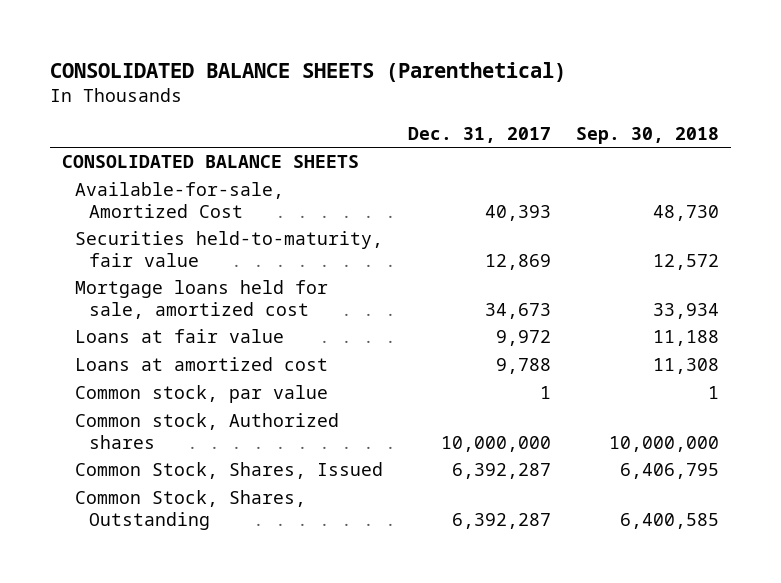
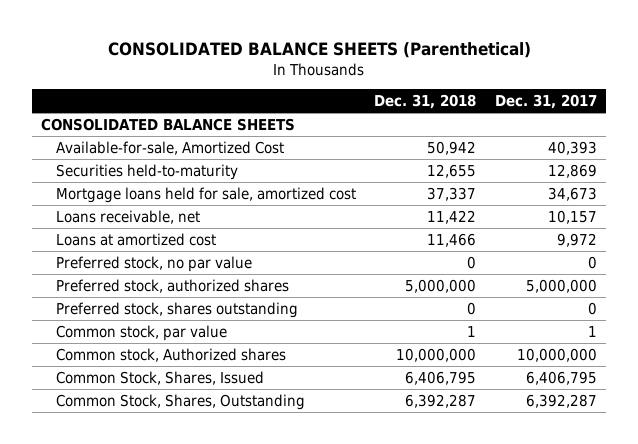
- | Dec. 31, 2017 | Sep. 30, 2018
+ | Dec. 31, 2018 | Dec. 31, 2017
- Securities held-to-maturity, fair value | 12,869 | 12,572
+ Securities held-to-maturity | 12,655 | 12,869
- Loans at fair value | 9,972 | 11,188
- Loans at amortized cost | 9,788 | 11,308
+ Loans receivable, net | 11,422 | 10,157
+ Loans at amortized cost | 11,466 | 9,972
+ Preferred stock, no par value | 0 | 0
+ Preferred stock, authorized shares | 5,000,000 | 5,000,000
+ Preferred stock, shares outstanding | 0 | 0
- Common Stock, Shares, Issued | 6,392,287 | 6,406,795
+ Common Stock, Shares, Issued | 6,406,795 | 6,406,795

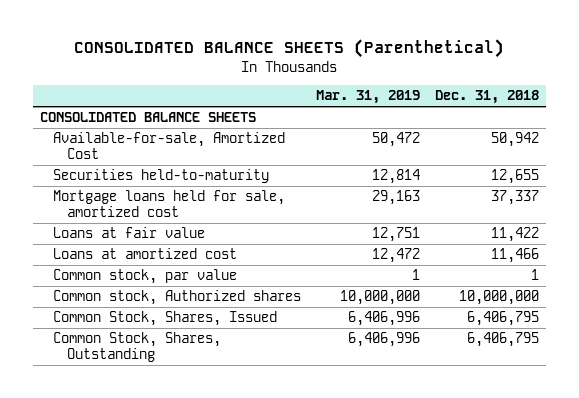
- | Dec. 31, 2018 | Dec. 31, 2017
+ | Mar. 31, 2019 | Dec. 31, 2018
- Loans receivable, net | 11,422 | 10,157
+ Loans at fair value | 12,751 | 11,422
- Preferred stock, no par value | 0 | 0
- Preferred stock, authorized shares | 5,000,000 | 5,000,000
- Preferred stock, shares outstanding | 0 | 0
- Common Stock, Shares, Outstanding | 6,392,287 | 6,392,287
+ Common Stock, Shares, Outstanding | 6,406,996 | 6,406,795

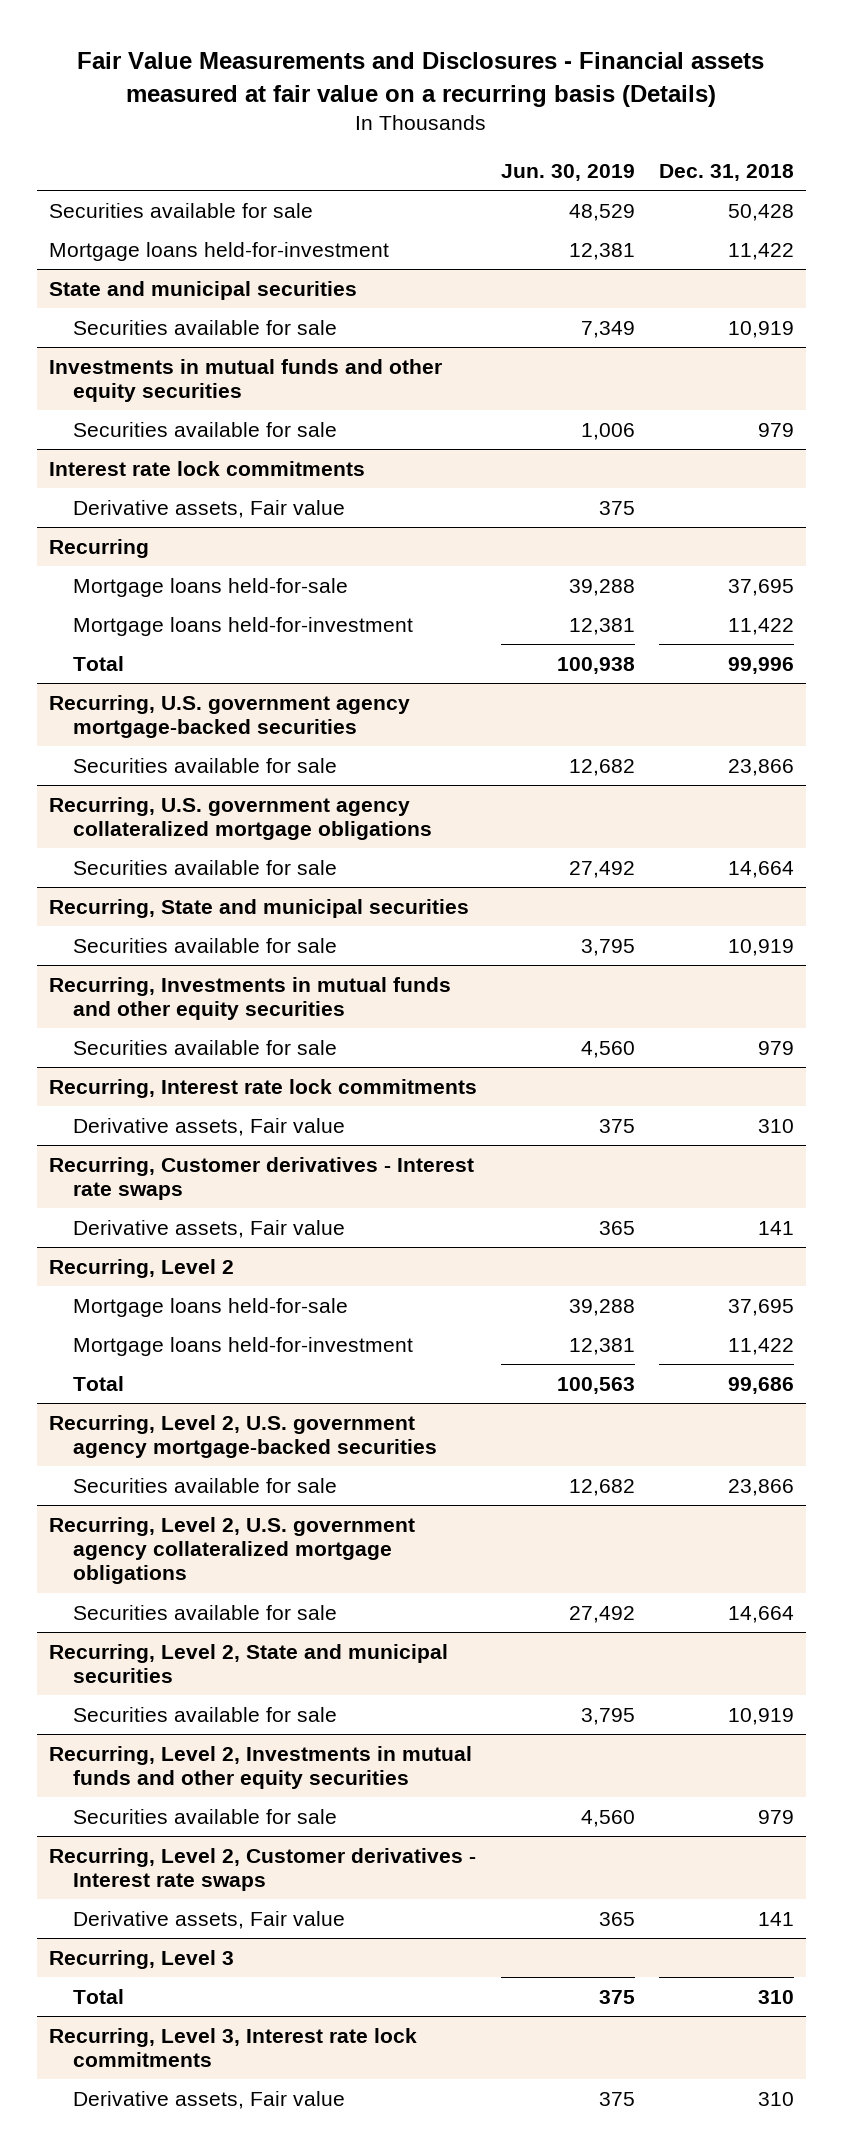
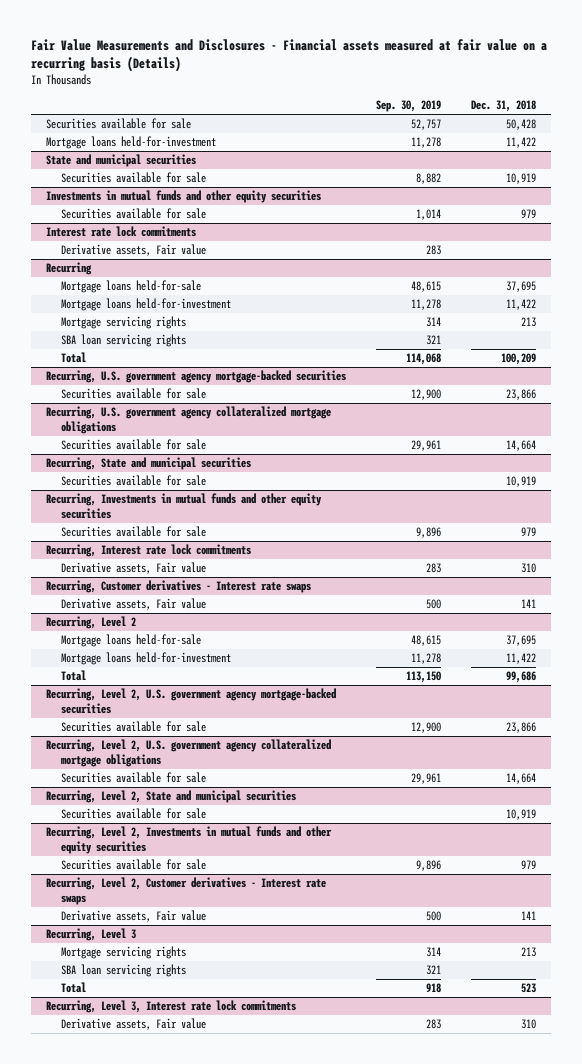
- | Jun. 30, 2019 | Dec. 31, 2018
+ | Sep. 30, 2019 | Dec. 31, 2018
@ Recurring
- Total | 100,938 | 99,996
+ Mortgage servicing rights | 314 | 213
+ SBA loan servicing rights | 321 |
+ Total | 114,068 | 100,209
@ Recurring, Level 3
- Total | 375 | 310
+ Mortgage servicing rights | 314 | 213
+ SBA loan servicing rights | 321 |
+ Total | 918 | 523

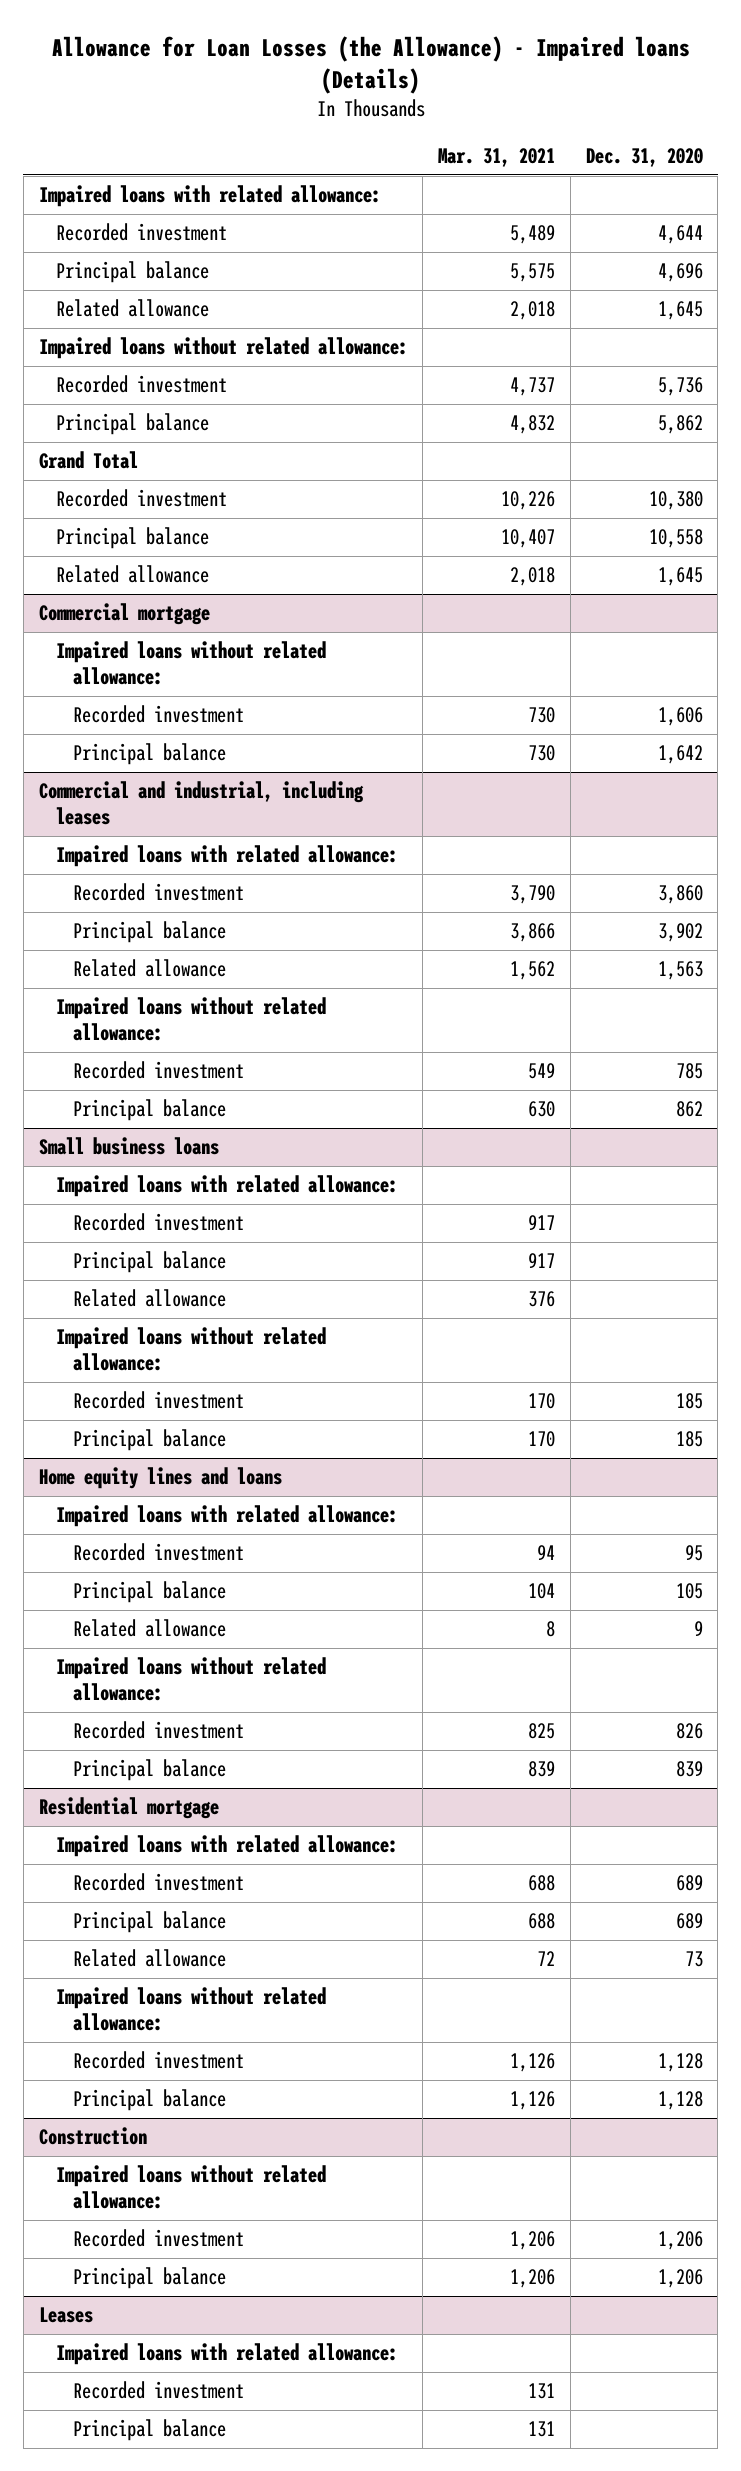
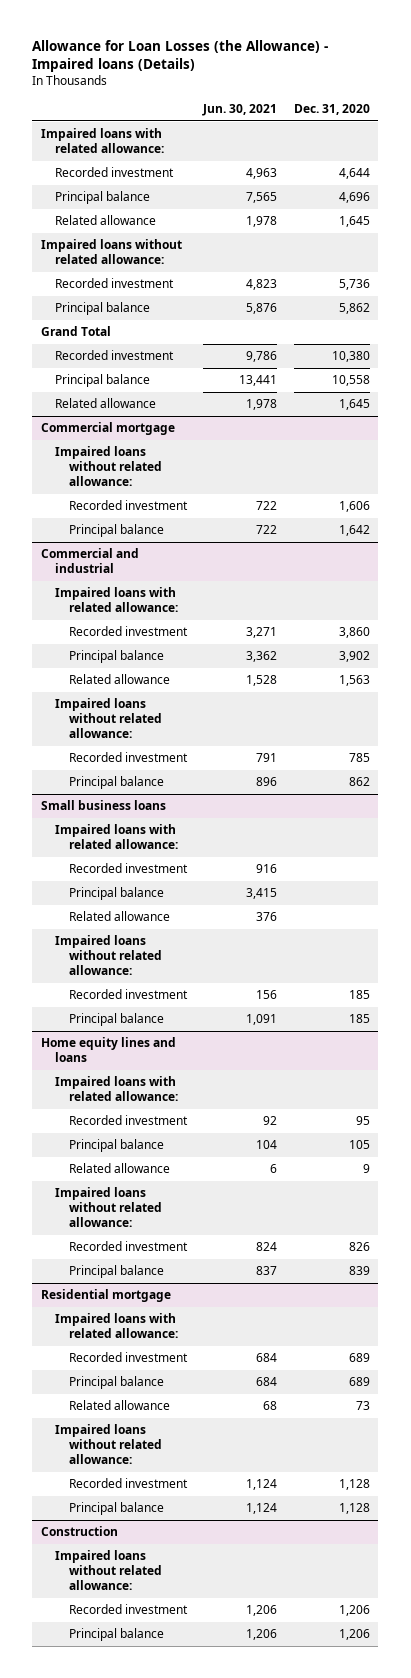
- | Mar. 31, 2021 | Dec. 31, 2020
+ | Jun. 30, 2021 | Dec. 31, 2020
- Commercial and industrial, including leases
+ Commercial and industrial
- Leases
- Impaired loans with related allowance:
- Recorded investment | 131 |
- Principal balance | 131 |

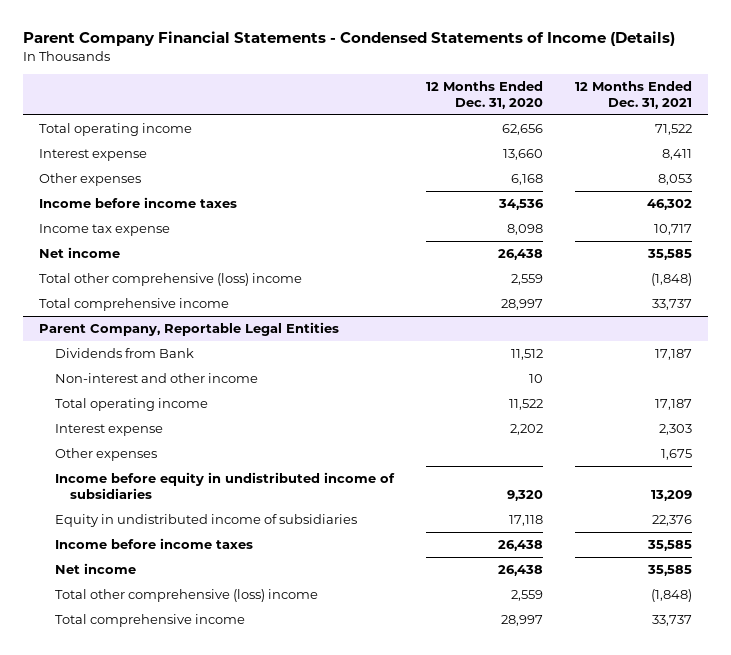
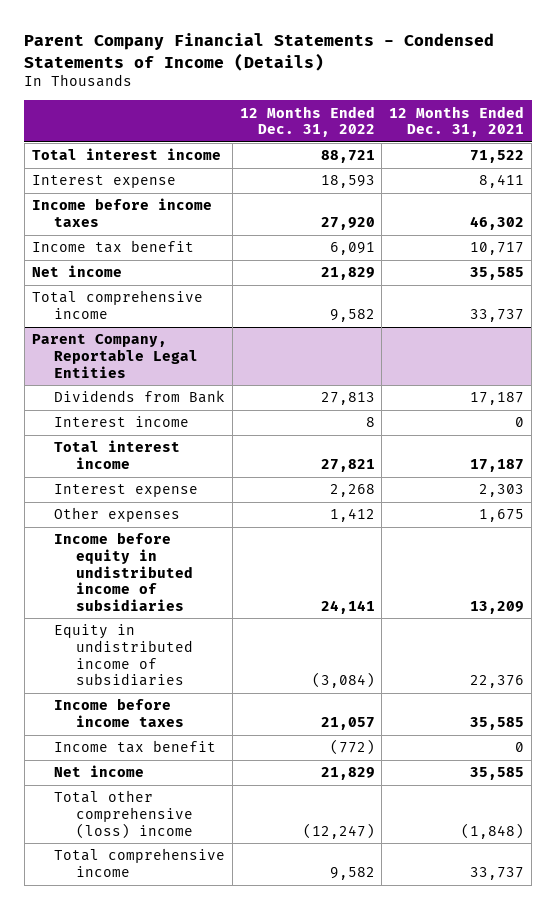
- | 12 Months Ended Dec. 31, 2020 | 12 Months Ended Dec. 31, 2021
+ | 12 Months Ended Dec. 31, 2022 | 12 Months Ended Dec. 31, 2021
- Total operating income | 62,656 | 71,522
+ Total interest income | 88,721 | 71,522
- Other expenses | 6,168 | 8,053
- Income tax expense | 8,098 | 10,717
+ Income tax benefit | 6,091 | 10,717
- Total other comprehensive (loss) income | 2,559 | (1,848)
@ Parent Company, Reportable Legal Entities
- Non-interest and other income | 10 |
- Total operating income | 11,522 | 17,187
+ Interest income | 8 | 0
+ Total interest income | 27,821 | 17,187
+ Income tax benefit | (772) | 0

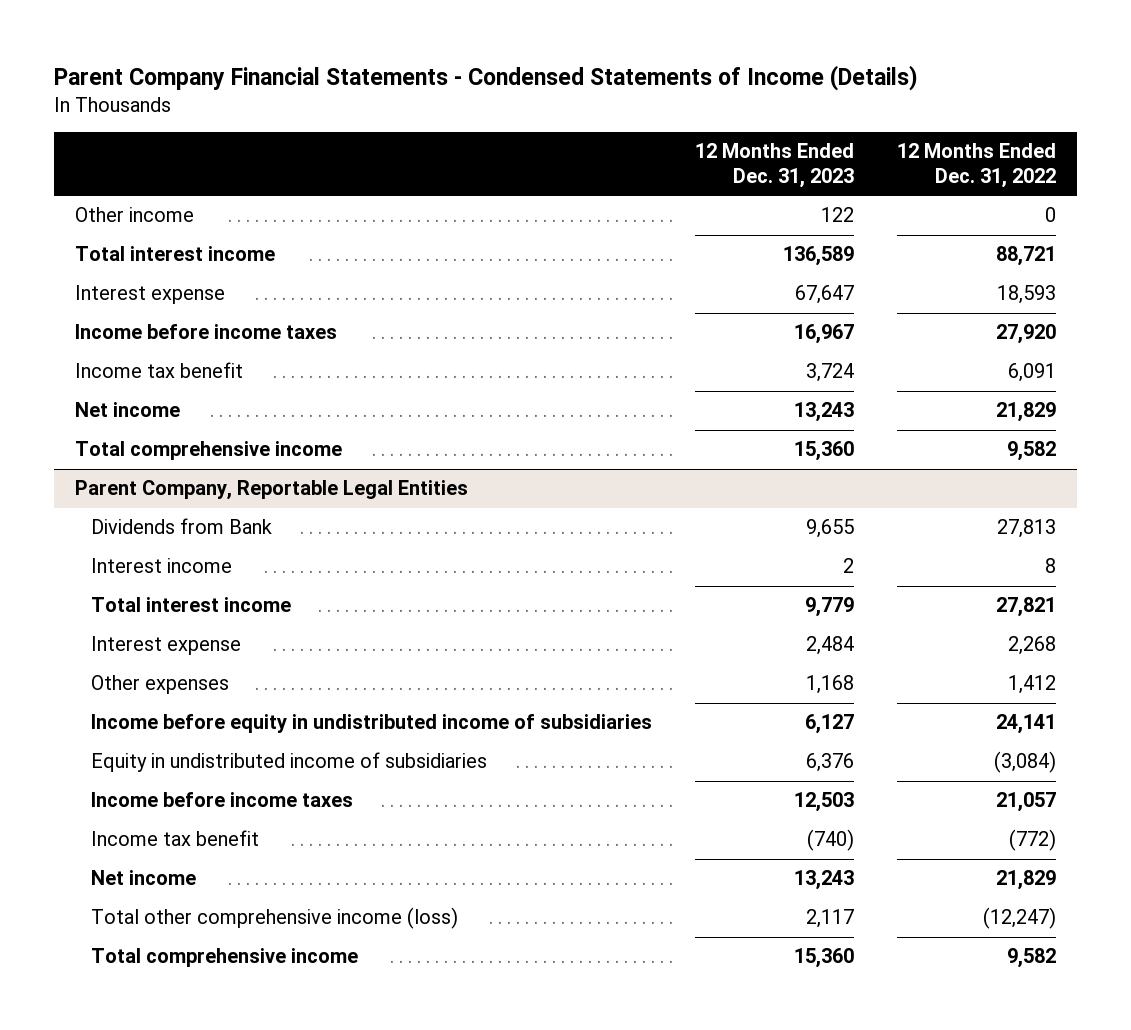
- | 12 Months Ended Dec. 31, 2022 | 12 Months Ended Dec. 31, 2021
+ | 12 Months Ended Dec. 31, 2023 | 12 Months Ended Dec. 31, 2022
+ Other income | 122 | 0
@ Parent Company, Reportable Legal Entities
- Total other comprehensive (loss) income | (12,247) | (1,848)
+ Total other comprehensive income (loss) | 2,117 | (12,247)

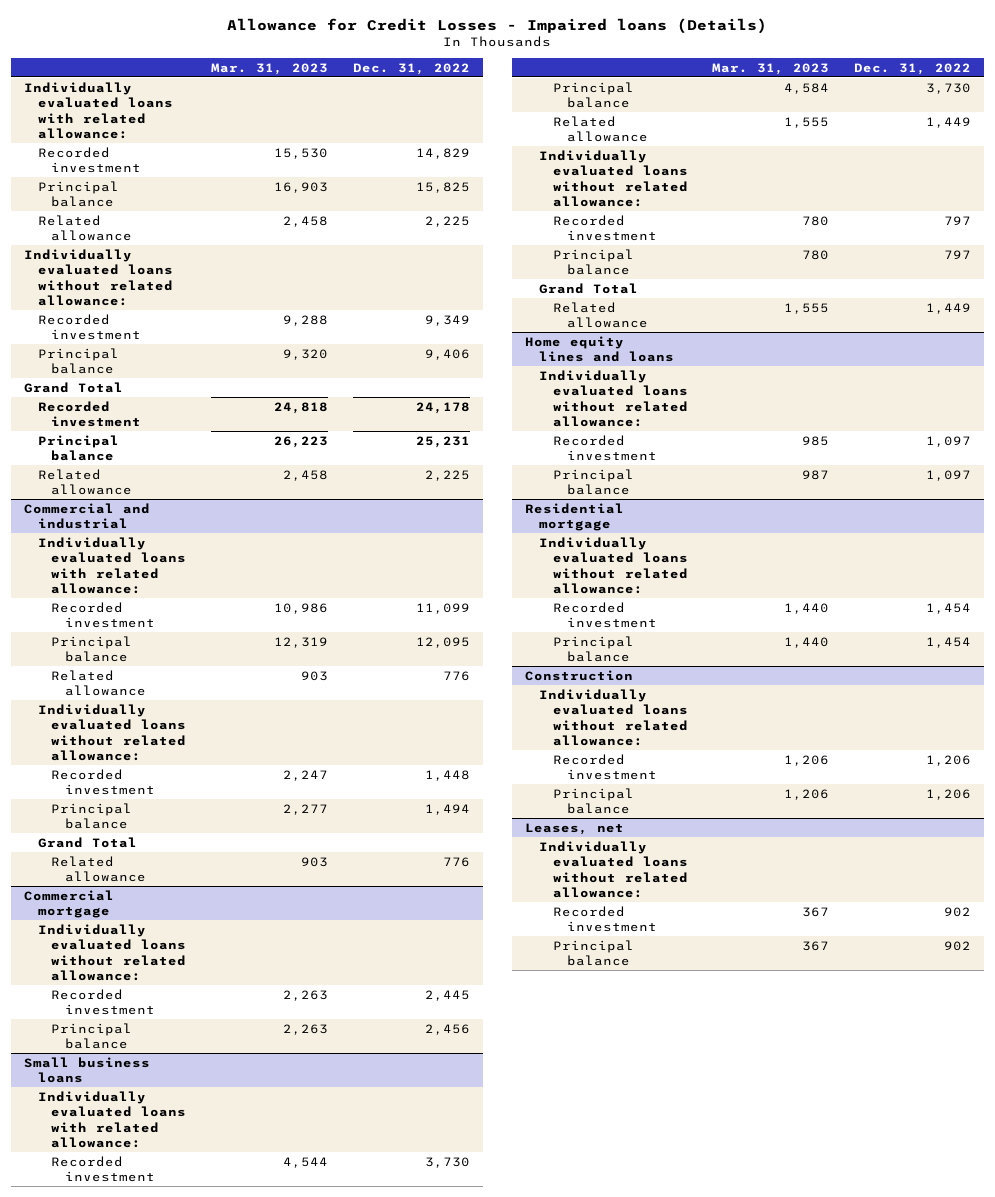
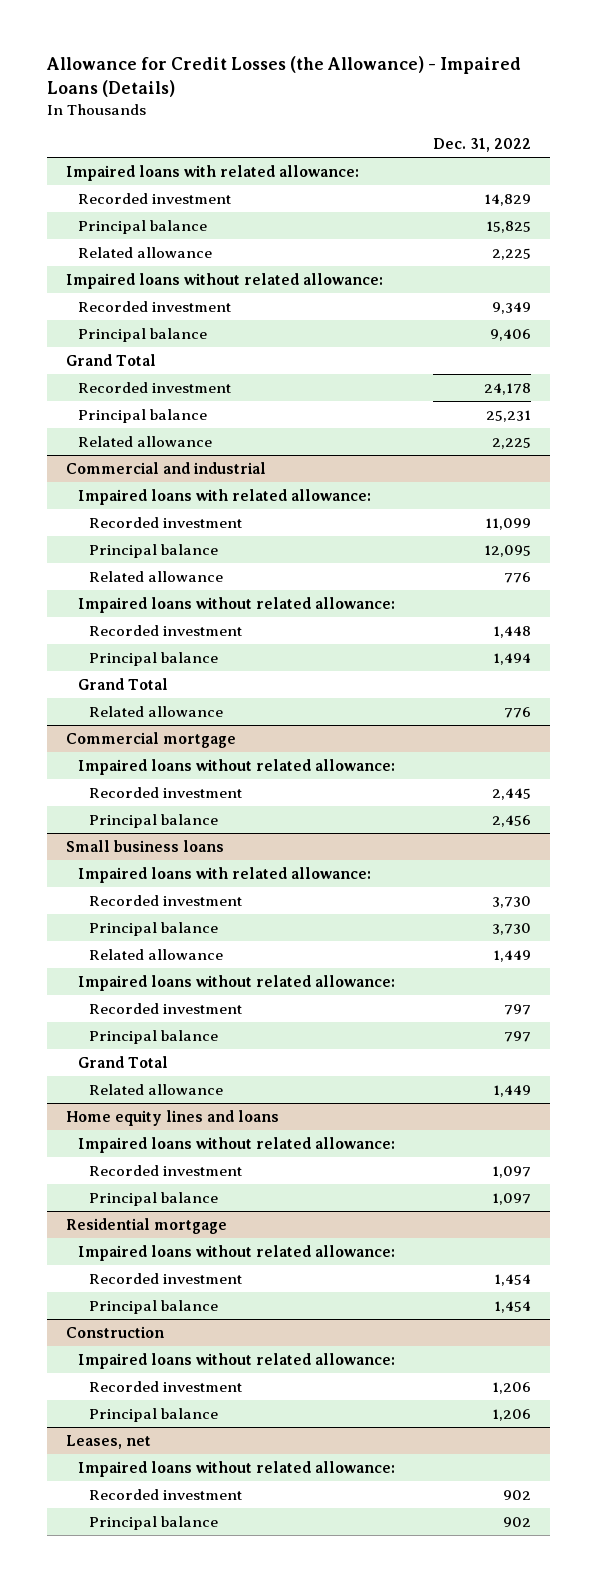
- Allowance for Credit Losses - Impaired loans (Details)
+ Allowance for Credit Losses (the Allowance) - Impaired Loans (Details)
- | Mar. 31, 2023 | Dec. 31, 2022
+ | Dec. 31, 2022
- Individually evaluated loans with related allowance:
+ Impaired loans with related allowance:
- Individually evaluated loans without related allowance:
+ Impaired loans without related allowance:
@ Commercial and industrial
- Individually evaluated loans with related allowance:
+ Impaired loans with related allowance:
- Individually evaluated loans without related allowance:
+ Impaired loans without related allowance:
@ Commercial mortgage
- Individually evaluated loans without related allowance:
+ Impaired loans without related allowance:
@ Small business loans
- Individually evaluated loans with related allowance:
+ Impaired loans with related allowance:
- Individually evaluated loans without related allowance:
+ Impaired loans without related allowance:
@ Home equity lines and loans
- Individually evaluated loans without related allowance:
+ Impaired loans without related allowance:
@ Residential mortgage
- Individually evaluated loans without related allowance:
+ Impaired loans without related allowance:
@ Construction
- Individually evaluated loans without related allowance:
+ Impaired loans without related allowance:
@ Leases, net
- Individually evaluated loans without related allowance:
+ Impaired loans without related allowance:

